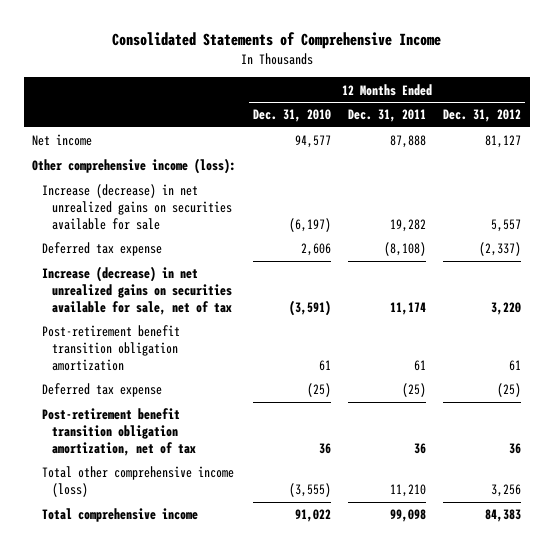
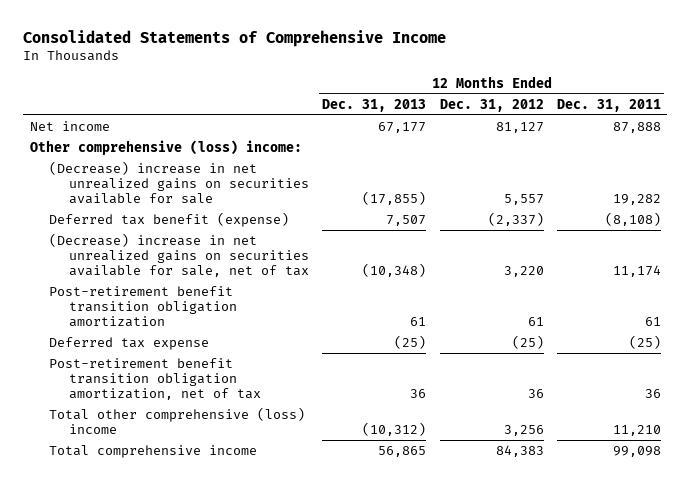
- | 12 Months Ended Dec. 31, 2010 | 12 Months Ended Dec. 31, 2011 | 12 Months Ended Dec. 31, 2012
+ | 12 Months Ended Dec. 31, 2013 | 12 Months Ended Dec. 31, 2012 | 12 Months Ended Dec. 31, 2011
- Other comprehensive income (loss):
- Increase (decrease) in net unrealized gains on securities available for sale | (6,197) | 19,282 | 5,557
- Deferred tax expense | 2,606 | (8,108) | (2,337)
- Increase (decrease) in net unrealized gains on securities available for sale, net of tax | (3,591) | 11,174 | 3,220
+ Other comprehensive (loss) income:
+ (Decrease) increase in net unrealized gains on securities available for sale | (17,855) | 5,557 | 19,282
+ Deferred tax benefit (expense) | 7,507 | (2,337) | (8,108)
+ (Decrease) increase in net unrealized gains on securities available for sale, net of tax | (10,348) | 3,220 | 11,174
- Total other comprehensive income (loss) | (3,555) | 11,210 | 3,256
+ Total other comprehensive (loss) income | (10,312) | 3,256 | 11,210

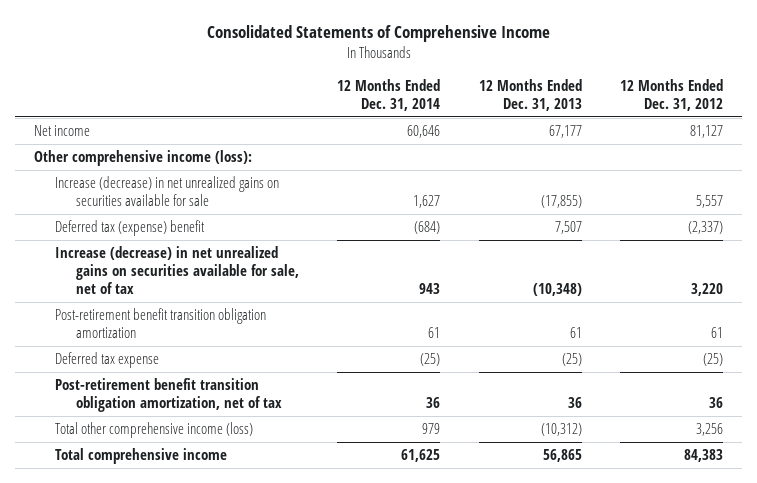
- | 12 Months Ended Dec. 31, 2013 | 12 Months Ended Dec. 31, 2012 | 12 Months Ended Dec. 31, 2011
+ | 12 Months Ended Dec. 31, 2014 | 12 Months Ended Dec. 31, 2013 | 12 Months Ended Dec. 31, 2012
- Other comprehensive (loss) income:
- (Decrease) increase in net unrealized gains on securities available for sale | (17,855) | 5,557 | 19,282
- Deferred tax benefit (expense) | 7,507 | (2,337) | (8,108)
- (Decrease) increase in net unrealized gains on securities available for sale, net of tax | (10,348) | 3,220 | 11,174
+ Other comprehensive income (loss):
+ Increase (decrease) in net unrealized gains on securities available for sale | 1,627 | (17,855) | 5,557
+ Deferred tax (expense) benefit | (684) | 7,507 | (2,337)
+ Increase (decrease) in net unrealized gains on securities available for sale, net of tax | 943 | (10,348) | 3,220
- Total other comprehensive (loss) income | (10,312) | 3,256 | 11,210
+ Total other comprehensive income (loss) | 979 | (10,312) | 3,256

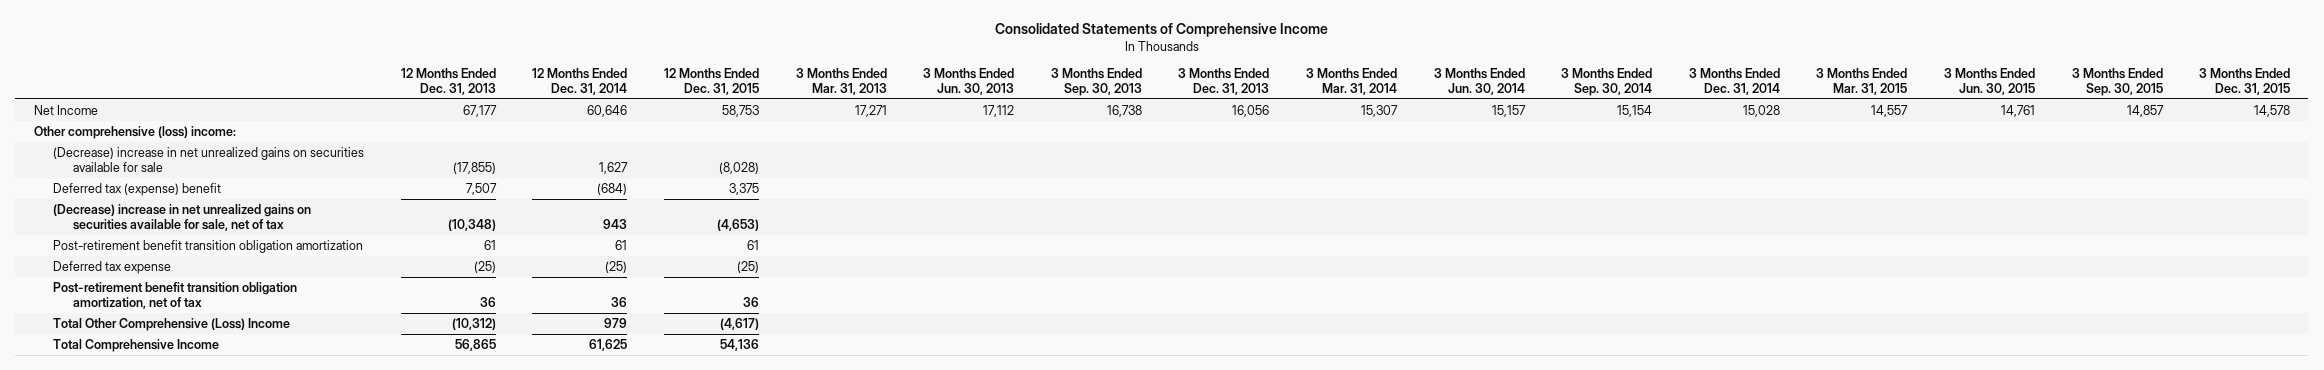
- | 12 Months Ended Dec. 31, 2014 | 12 Months Ended Dec. 31, 2013 | 12 Months Ended Dec. 31, 2012
+ | 12 Months Ended Dec. 31, 2013 | 12 Months Ended Dec. 31, 2014 | 12 Months Ended Dec. 31, 2015 | 3 Months Ended Mar. 31, 2013 | 3 Months Ended Jun. 30, 2013 | 3 Months Ended Sep. 30, 2013 | 3 Months Ended Dec. 31, 2013 | 3 Months Ended Mar. 31, 2014 | 3 Months Ended Jun. 30, 2014 | 3 Months Ended Sep. 30, 2014 | 3 Months Ended Dec. 31, 2014 | 3 Months Ended Mar. 31, 2015 | 3 Months Ended Jun. 30, 2015 | 3 Months Ended Sep. 30, 2015 | 3 Months Ended Dec. 31, 2015
- Net income | 60,646 | 67,177 | 81,127
- Other comprehensive income (loss):
- Increase (decrease) in net unrealized gains on securities available for sale | 1,627 | (17,855) | 5,557
+ Net Income | 67,177 | 60,646 | 58,753 | 17,271 | 17,112 | 16,738 | 16,056 | 15,307 | 15,157 | 15,154 | 15,028 | 14,557 | 14,761 | 14,857 | 14,578
+ Other comprehensive (loss) income:
+ (Decrease) increase in net unrealized gains on securities available for sale | (17,855) | 1,627 | (8,028) | | | | | | | | | | | |
- Increase (decrease) in net unrealized gains on securities available for sale, net of tax | 943 | (10,348) | 3,220
+ (Decrease) increase in net unrealized gains on securities available for sale, net of tax | (10,348) | 943 | (4,653) | | | | | | | | | | | |
- Total other comprehensive income (loss) | 979 | (10,312) | 3,256
- Total comprehensive income | 61,625 | 56,865 | 84,383
+ Total Other Comprehensive (Loss) Income | (10,312) | 979 | (4,617) | | | | | | | | | | | |
+ Total Comprehensive Income | 56,865 | 61,625 | 54,136 | | | | | | | | | | | |

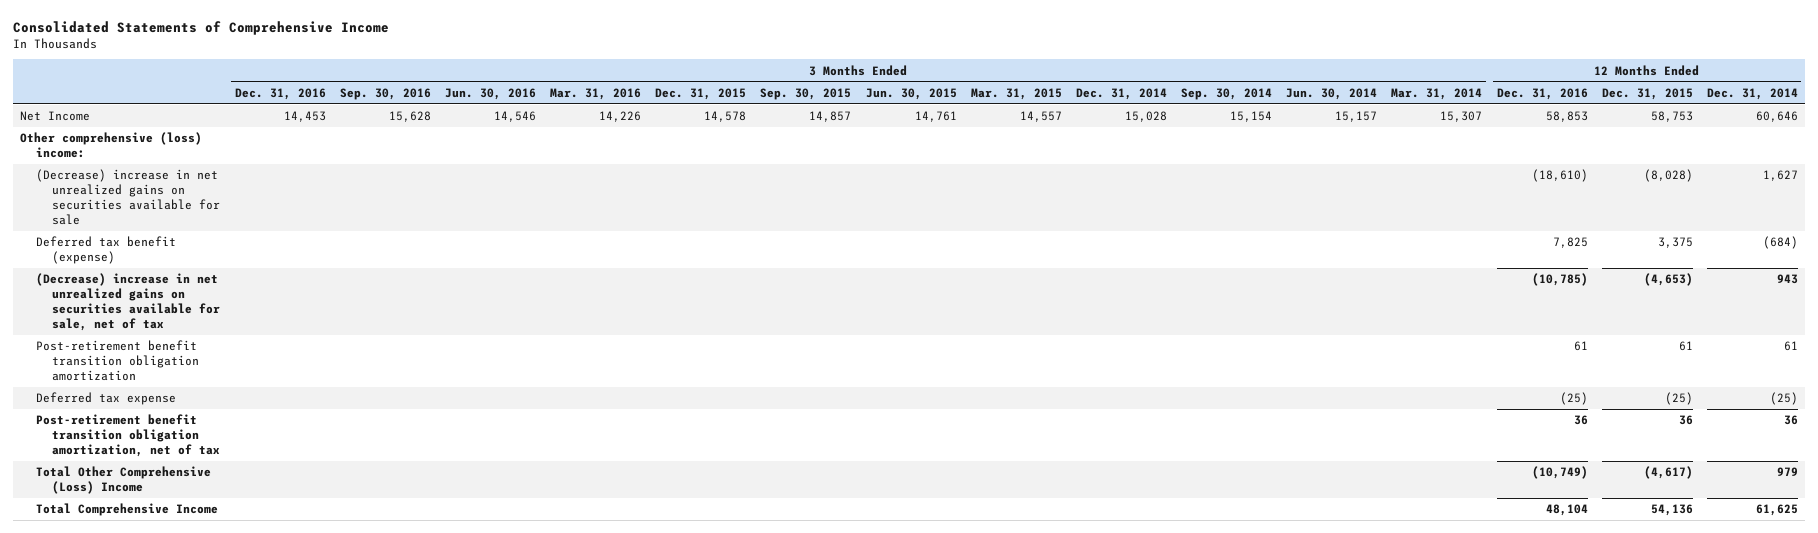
- | 12 Months Ended Dec. 31, 2013 | 12 Months Ended Dec. 31, 2014 | 12 Months Ended Dec. 31, 2015 | 3 Months Ended Mar. 31, 2013 | 3 Months Ended Jun. 30, 2013 | 3 Months Ended Sep. 30, 2013 | 3 Months Ended Dec. 31, 2013 | 3 Months Ended Mar. 31, 2014 | 3 Months Ended Jun. 30, 2014 | 3 Months Ended Sep. 30, 2014 | 3 Months Ended Dec. 31, 2014 | 3 Months Ended Mar. 31, 2015 | 3 Months Ended Jun. 30, 2015 | 3 Months Ended Sep. 30, 2015 | 3 Months Ended Dec. 31, 2015
+ | 3 Months Ended Dec. 31, 2016 | 3 Months Ended Sep. 30, 2016 | 3 Months Ended Jun. 30, 2016 | 3 Months Ended Mar. 31, 2016 | 3 Months Ended Dec. 31, 2015 | 3 Months Ended Sep. 30, 2015 | 3 Months Ended Jun. 30, 2015 | 3 Months Ended Mar. 31, 2015 | 3 Months Ended Dec. 31, 2014 | 3 Months Ended Sep. 30, 2014 | 3 Months Ended Jun. 30, 2014 | 3 Months Ended Mar. 31, 2014 | 12 Months Ended Dec. 31, 2016 | 12 Months Ended Dec. 31, 2015 | 12 Months Ended Dec. 31, 2014
- Deferred tax (expense) benefit | 7,507 | (684) | 3,375 | | | | | | | | | | | |
+ Deferred tax benefit (expense) | | | | | | | | | | | | | 7,825 | 3,375 | (684)

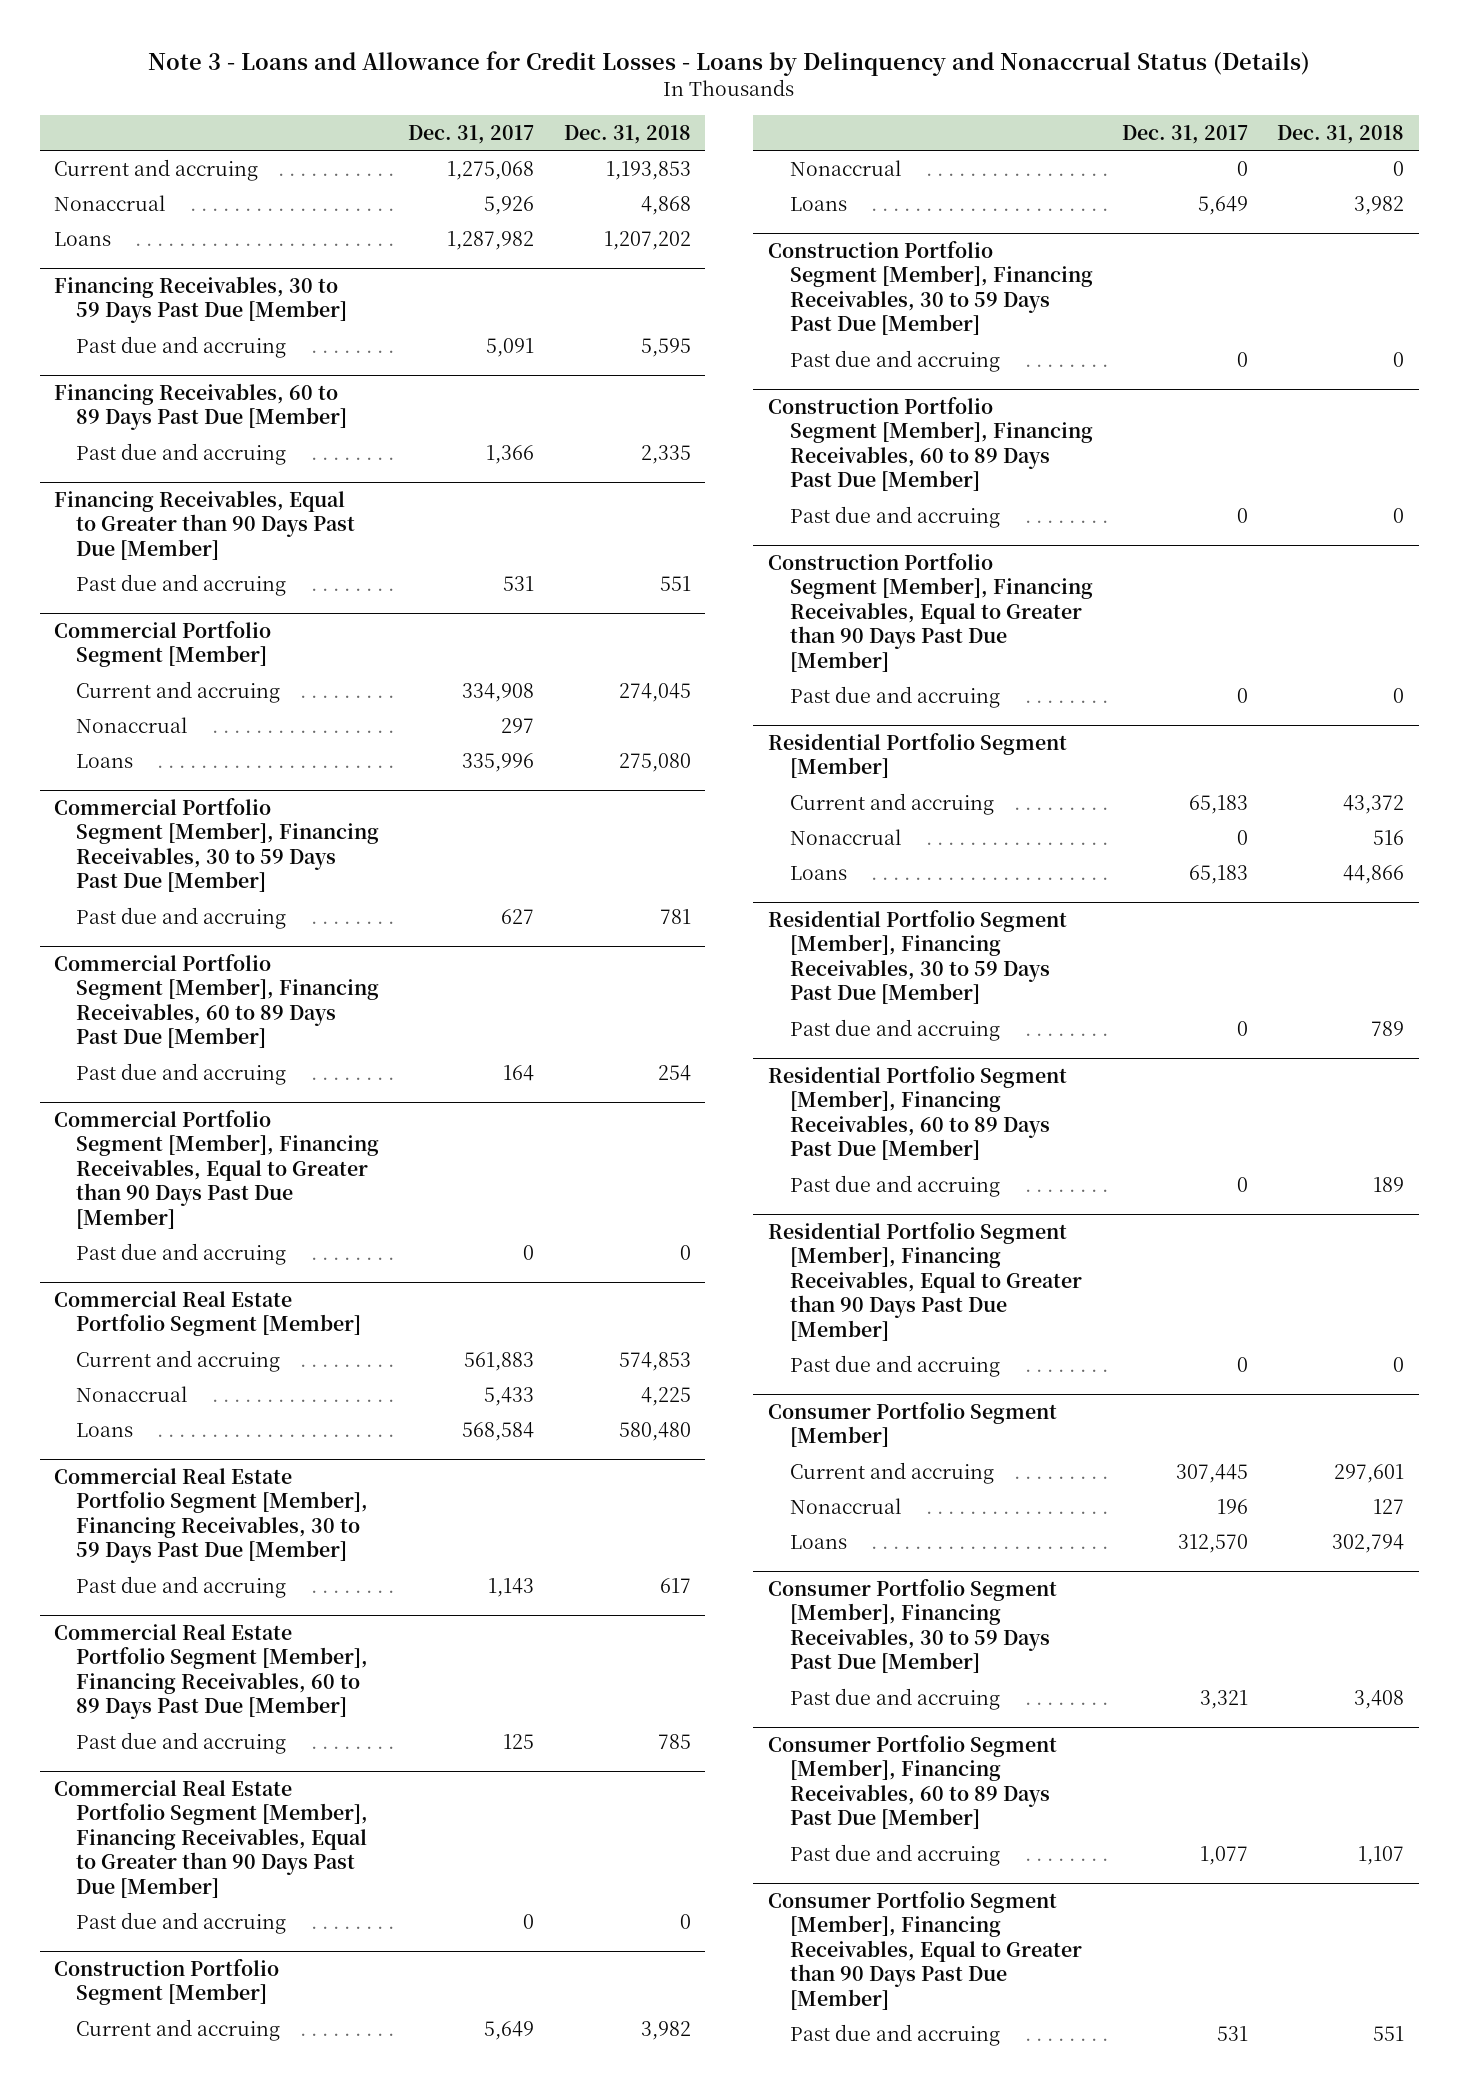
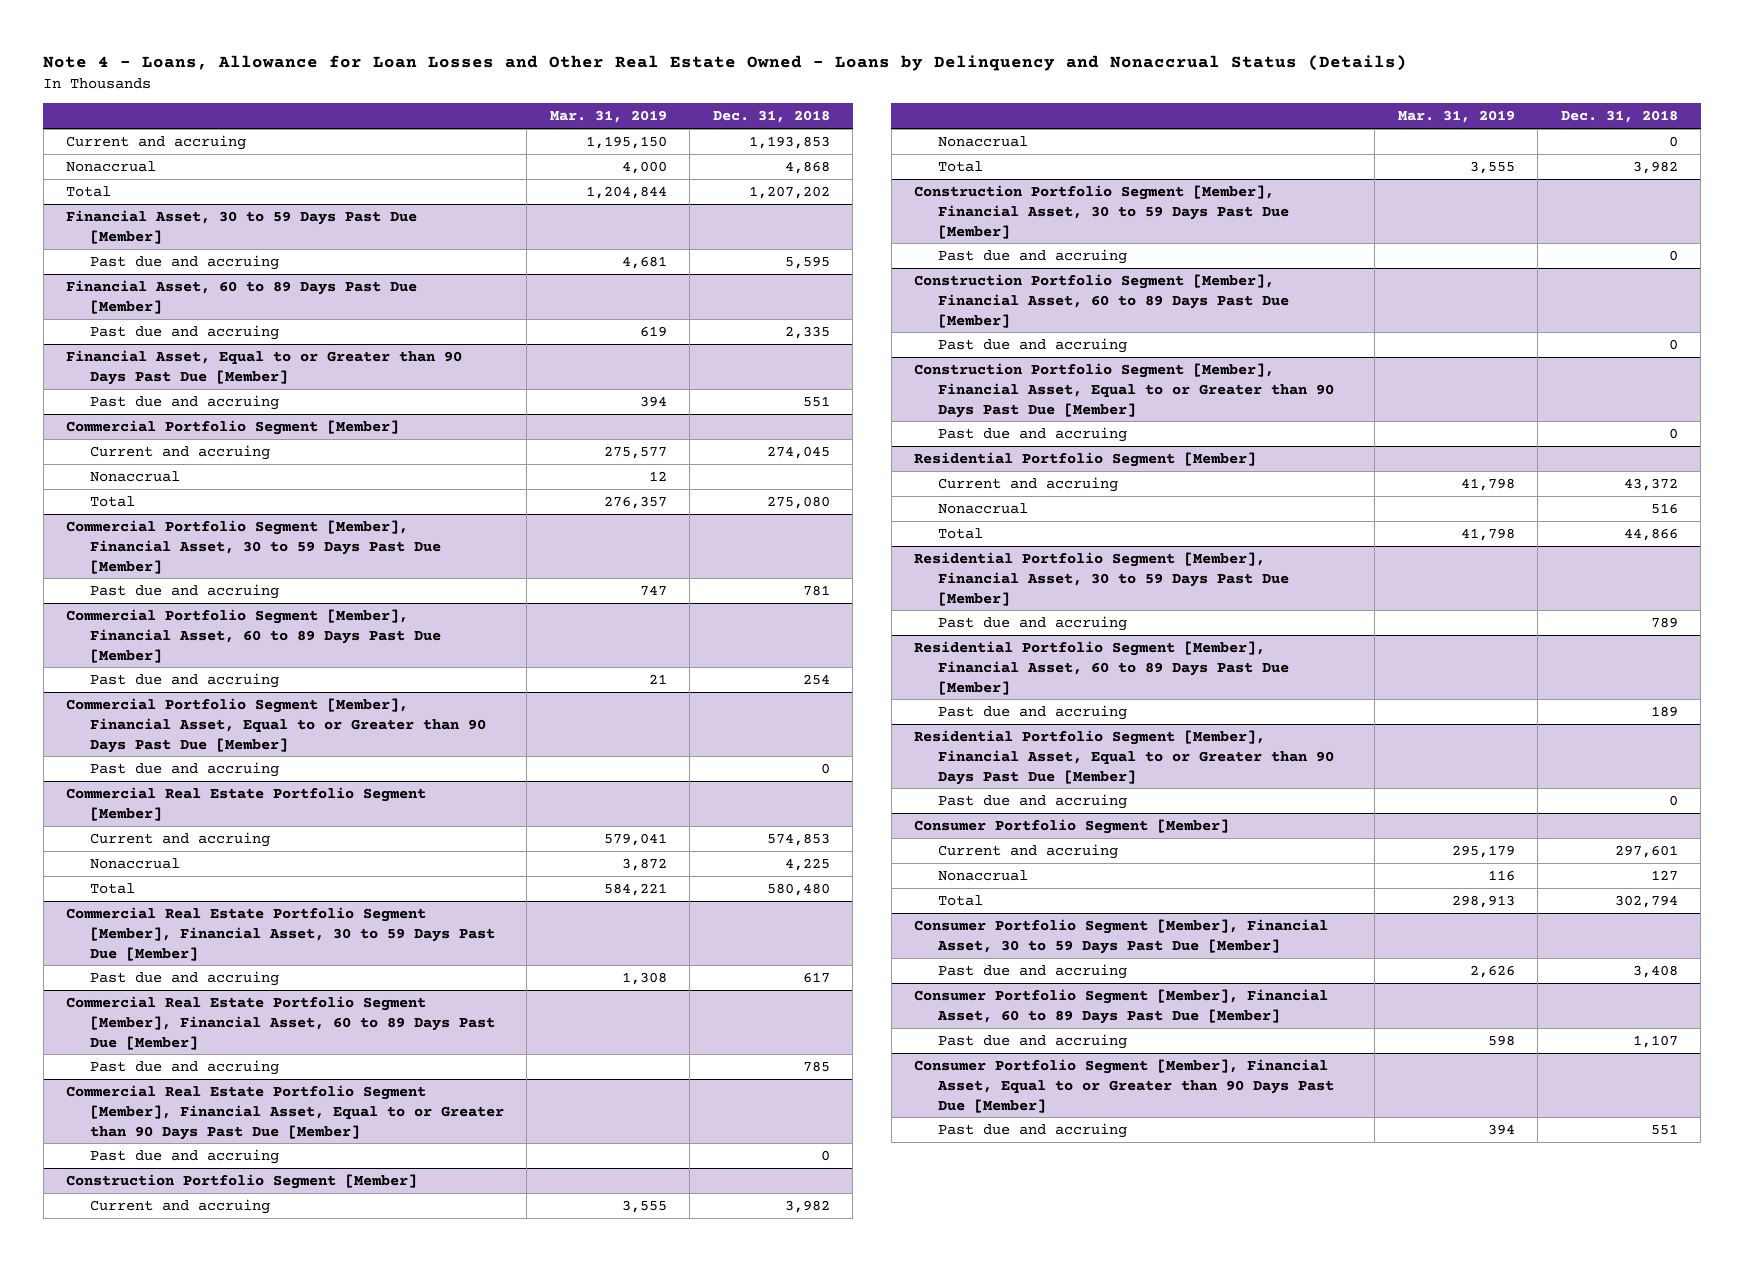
- Note 3 - Loans and Allowance for Credit Losses - Loans by Delinquency and Nonaccrual Status (Details)
+ Note 4 - Loans, Allowance for Loan Losses and Other Real Estate Owned - Loans by Delinquency and Nonaccrual Status (Details)
- | Dec. 31, 2017 | Dec. 31, 2018
+ | Mar. 31, 2019 | Dec. 31, 2018
- Loans | 1,287,982 | 1,207,202
- Financing Receivables, 30 to 59 Days Past Due [Member]
+ Total | 1,204,844 | 1,207,202
+ Financial Asset, 30 to 59 Days Past Due [Member]
- Financing Receivables, 60 to 89 Days Past Due [Member]
+ Financial Asset, 60 to 89 Days Past Due [Member]
- Financing Receivables, Equal to Greater than 90 Days Past Due [Member]
+ Financial Asset, Equal to or Greater than 90 Days Past Due [Member]
@ Commercial Portfolio Segment [Member]
- Loans | 335,996 | 275,080
- Commercial Portfolio Segment [Member], Financing Receivables, 30 to 59 Days Past Due [Member]
@ Commercial Portfolio Segment [Member]
+ Total | 276,357 | 275,080
+ Commercial Portfolio Segment [Member], Financial Asset, 30 to 59 Days Past Due [Member]
- Commercial Portfolio Segment [Member], Financing Receivables, 60 to 89 Days Past Due [Member]
+ Commercial Portfolio Segment [Member], Financial Asset, 60 to 89 Days Past Due [Member]
- Commercial Portfolio Segment [Member], Financing Receivables, Equal to Greater than 90 Days Past Due [Member]
+ Commercial Portfolio Segment [Member], Financial Asset, Equal to or Greater than 90 Days Past Due [Member]
@ Commercial Real Estate Portfolio Segment [Member]
- Loans | 568,584 | 580,480
- Commercial Real Estate Portfolio Segment [Member], Financing Receivables, 30 to 59 Days Past Due [Member]
@ Commercial Real Estate Portfolio Segment [Member]
+ Total | 584,221 | 580,480
+ Commercial Real Estate Portfolio Segment [Member], Financial Asset, 30 to 59 Days Past Due [Member]
- Commercial Real Estate Portfolio Segment [Member], Financing Receivables, 60 to 89 Days Past Due [Member]
+ Commercial Real Estate Portfolio Segment [Member], Financial Asset, 60 to 89 Days Past Due [Member]
- Commercial Real Estate Portfolio Segment [Member], Financing Receivables, Equal to Greater than 90 Days Past Due [Member]
+ Commercial Real Estate Portfolio Segment [Member], Financial Asset, Equal to or Greater than 90 Days Past Due [Member]
@ Construction Portfolio Segment [Member]
- Loans | 5,649 | 3,982
- Construction Portfolio Segment [Member], Financing Receivables, 30 to 59 Days Past Due [Member]
@ Construction Portfolio Segment [Member]
+ Total | 3,555 | 3,982
+ Construction Portfolio Segment [Member], Financial Asset, 30 to 59 Days Past Due [Member]
- Construction Portfolio Segment [Member], Financing Receivables, 60 to 89 Days Past Due [Member]
+ Construction Portfolio Segment [Member], Financial Asset, 60 to 89 Days Past Due [Member]
- Construction Portfolio Segment [Member], Financing Receivables, Equal to Greater than 90 Days Past Due [Member]
+ Construction Portfolio Segment [Member], Financial Asset, Equal to or Greater than 90 Days Past Due [Member]
@ Residential Portfolio Segment [Member]
- Loans | 65,183 | 44,866
- Residential Portfolio Segment [Member], Financing Receivables, 30 to 59 Days Past Due [Member]
@ Residential Portfolio Segment [Member]
+ Total | 41,798 | 44,866
+ Residential Portfolio Segment [Member], Financial Asset, 30 to 59 Days Past Due [Member]
- Residential Portfolio Segment [Member], Financing Receivables, 60 to 89 Days Past Due [Member]
+ Residential Portfolio Segment [Member], Financial Asset, 60 to 89 Days Past Due [Member]
- Residential Portfolio Segment [Member], Financing Receivables, Equal to Greater than 90 Days Past Due [Member]
+ Residential Portfolio Segment [Member], Financial Asset, Equal to or Greater than 90 Days Past Due [Member]
@ Consumer Portfolio Segment [Member]
- Loans | 312,570 | 302,794
- Consumer Portfolio Segment [Member], Financing Receivables, 30 to 59 Days Past Due [Member]
@ Consumer Portfolio Segment [Member]
+ Total | 298,913 | 302,794
+ Consumer Portfolio Segment [Member], Financial Asset, 30 to 59 Days Past Due [Member]
- Consumer Portfolio Segment [Member], Financing Receivables, 60 to 89 Days Past Due [Member]
+ Consumer Portfolio Segment [Member], Financial Asset, 60 to 89 Days Past Due [Member]
- Consumer Portfolio Segment [Member], Financing Receivables, Equal to Greater than 90 Days Past Due [Member]
+ Consumer Portfolio Segment [Member], Financial Asset, Equal to or Greater than 90 Days Past Due [Member]

